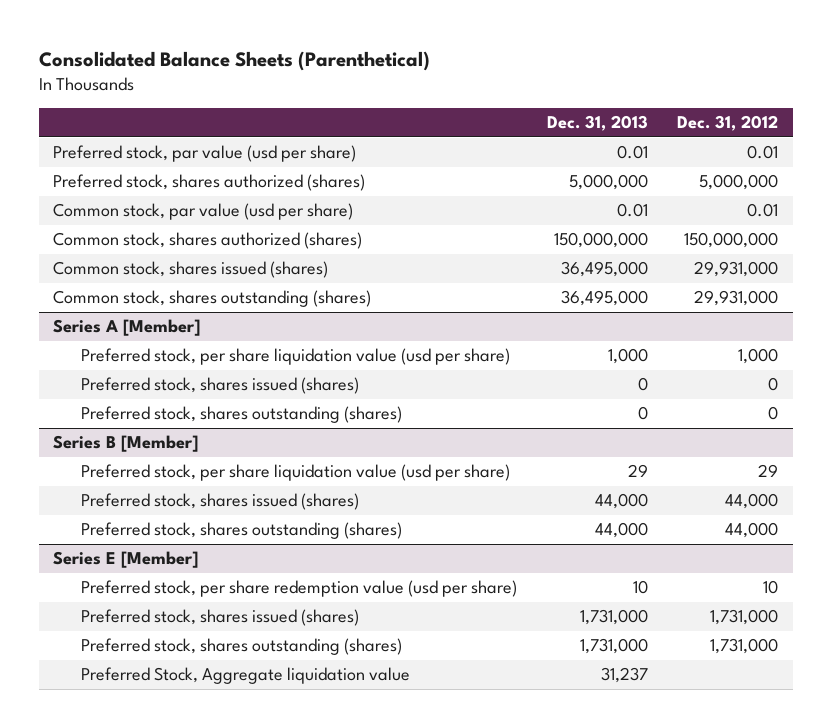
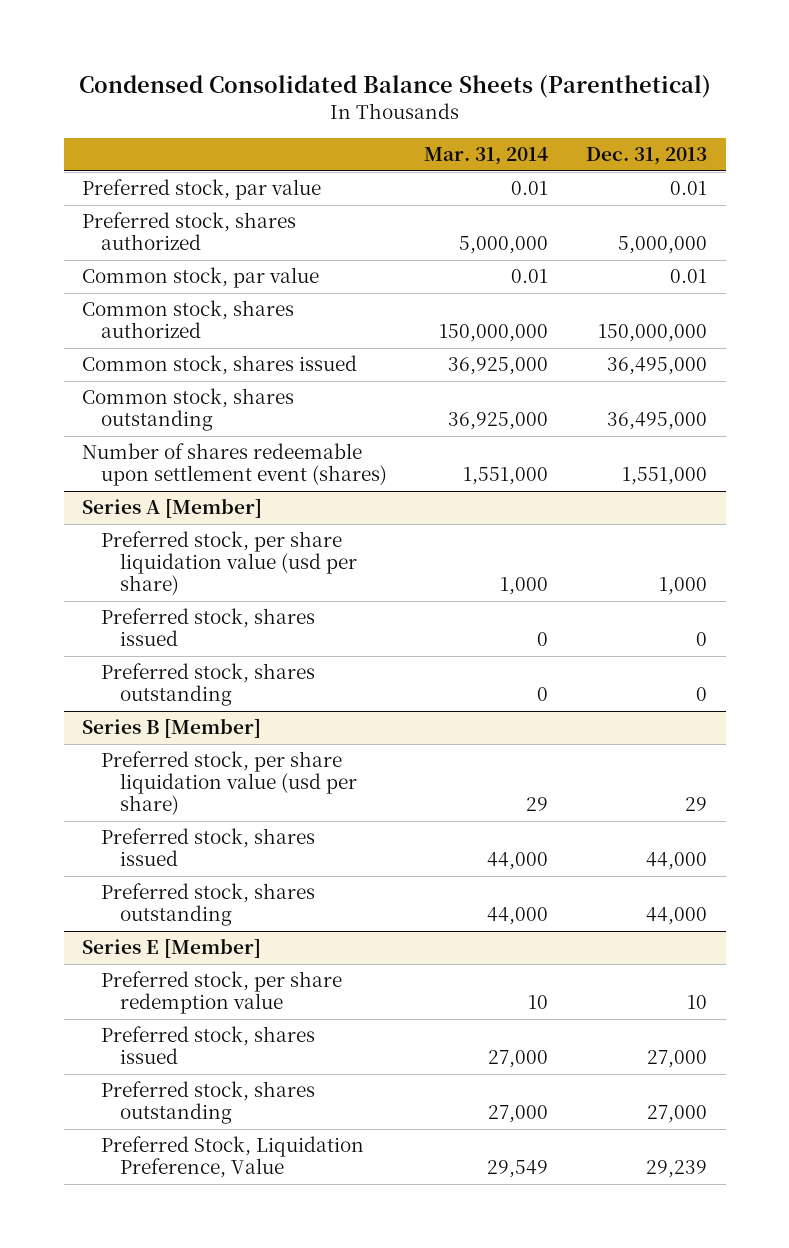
- Consolidated Balance Sheets (Parenthetical)
+ Condensed Consolidated Balance Sheets (Parenthetical)
- | Dec. 31, 2013 | Dec. 31, 2012
+ | Mar. 31, 2014 | Dec. 31, 2013
- Preferred stock, par value (usd per share) | 0.01 | 0.01
- Preferred stock, shares authorized (shares) | 5,000,000 | 5,000,000
- Common stock, par value (usd per share) | 0.01 | 0.01
- Common stock, shares authorized (shares) | 150,000,000 | 150,000,000
- Common stock, shares issued (shares) | 36,495,000 | 29,931,000
- Common stock, shares outstanding (shares) | 36,495,000 | 29,931,000
+ Preferred stock, par value | 0.01 | 0.01
+ Preferred stock, shares authorized | 5,000,000 | 5,000,000
+ Common stock, par value | 0.01 | 0.01
+ Common stock, shares authorized | 150,000,000 | 150,000,000
+ Common stock, shares issued | 36,925,000 | 36,495,000
+ Common stock, shares outstanding | 36,925,000 | 36,495,000
+ Number of shares redeemable upon settlement event (shares) | 1,551,000 | 1,551,000
@ Series A [Member]
- Preferred stock, shares issued (shares) | 0 | 0
- Preferred stock, shares outstanding (shares) | 0 | 0
+ Preferred stock, shares issued | 0 | 0
+ Preferred stock, shares outstanding | 0 | 0
@ Series B [Member]
- Preferred stock, shares issued (shares) | 44,000 | 44,000
- Preferred stock, shares outstanding (shares) | 44,000 | 44,000
+ Preferred stock, shares issued | 44,000 | 44,000
+ Preferred stock, shares outstanding | 44,000 | 44,000
@ Series E [Member]
- Preferred stock, per share redemption value (usd per share) | 10 | 10
- Preferred stock, shares issued (shares) | 1,731,000 | 1,731,000
- Preferred stock, shares outstanding (shares) | 1,731,000 | 1,731,000
- Preferred Stock, Aggregate liquidation value | 31,237 |
+ Preferred stock, per share redemption value | 10 | 10
+ Preferred stock, shares issued | 27,000 | 27,000
+ Preferred stock, shares outstanding | 27,000 | 27,000
+ Preferred Stock, Liquidation Preference, Value | 29,549 | 29,239

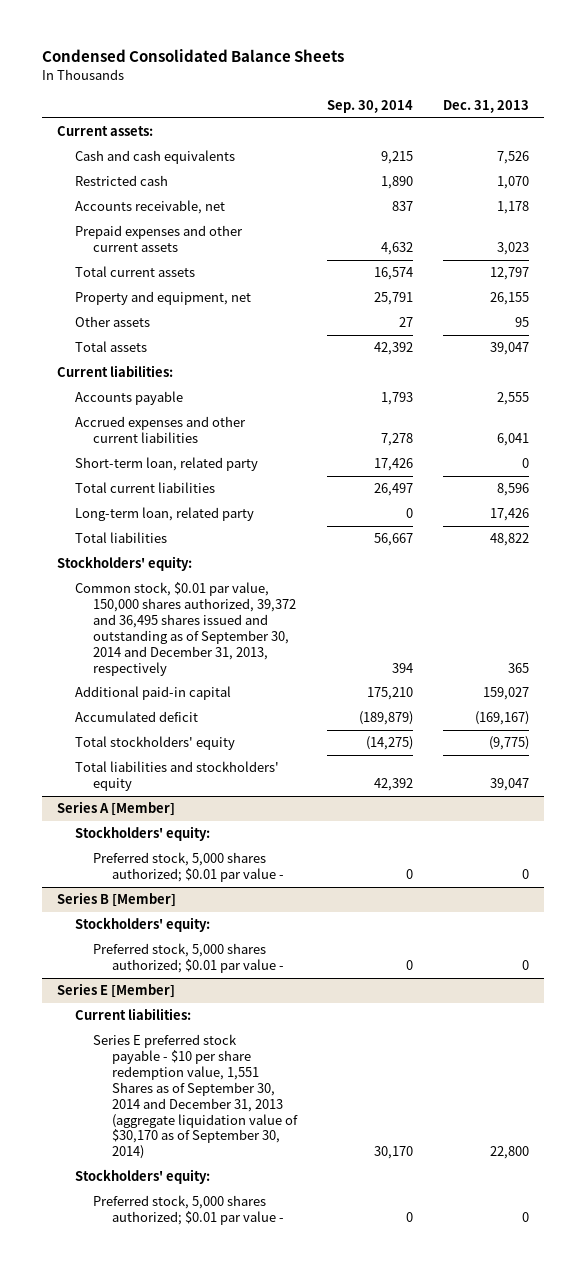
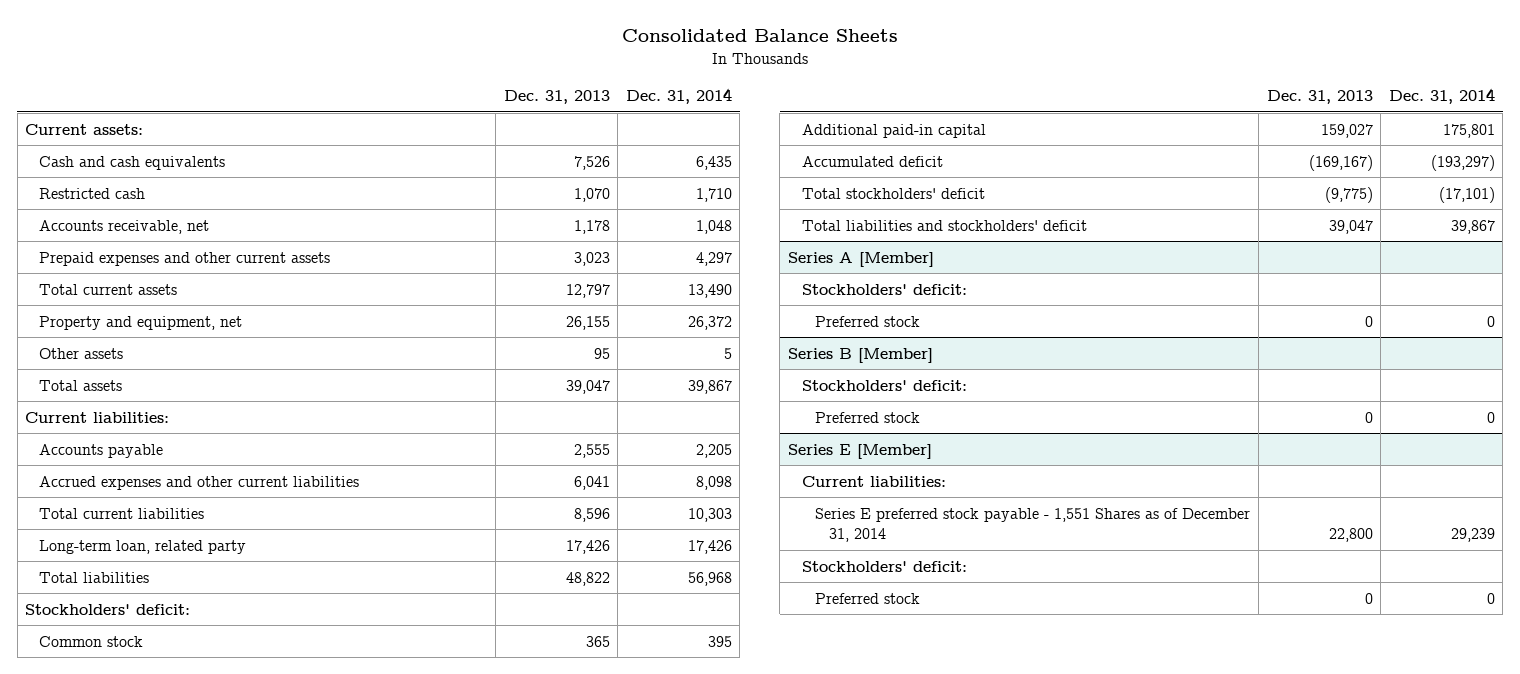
- Condensed Consolidated Balance Sheets
+ Consolidated Balance Sheets
- | Sep. 30, 2014 | Dec. 31, 2013
+ | Dec. 31, 2013 | Dec. 31, 2014
- Short-term loan, related party | 17,426 | 0
- Stockholders' equity:
- Common stock, $0.01 par value, 150,000 shares authorized, 39,372 and 36,495 shares issued and outstanding as of September 30, 2014 and December 31, 2013, respectively | 394 | 365
+ Stockholders' deficit:
+ Common stock | 365 | 395
- Total stockholders' equity | (14,275) | (9,775)
- Total liabilities and stockholders' equity | 42,392 | 39,047
+ Total stockholders' deficit | (9,775) | (17,101)
+ Total liabilities and stockholders' deficit | 39,047 | 39,867
@ Series A [Member]
- Stockholders' equity:
- Preferred stock, 5,000 shares authorized; $0.01 par value - | 0 | 0
+ Stockholders' deficit:
+ Preferred stock | 0 | 0
@ Series B [Member]
- Stockholders' equity:
- Preferred stock, 5,000 shares authorized; $0.01 par value - | 0 | 0
+ Stockholders' deficit:
+ Preferred stock | 0 | 0
@ Series E [Member]
- Series E preferred stock payable - $10 per share redemption value, 1,551 Shares as of September 30, 2014 and December 31, 2013 (aggregate liquidation value of $30,170 as of September 30, 2014) | 30,170 | 22,800
- Stockholders' equity:
- Preferred stock, 5,000 shares authorized; $0.01 par value - | 0 | 0
+ Series E preferred stock payable - 1,551 Shares as of December 31, 2014 | 22,800 | 29,239
+ Stockholders' deficit:
+ Preferred stock | 0 | 0

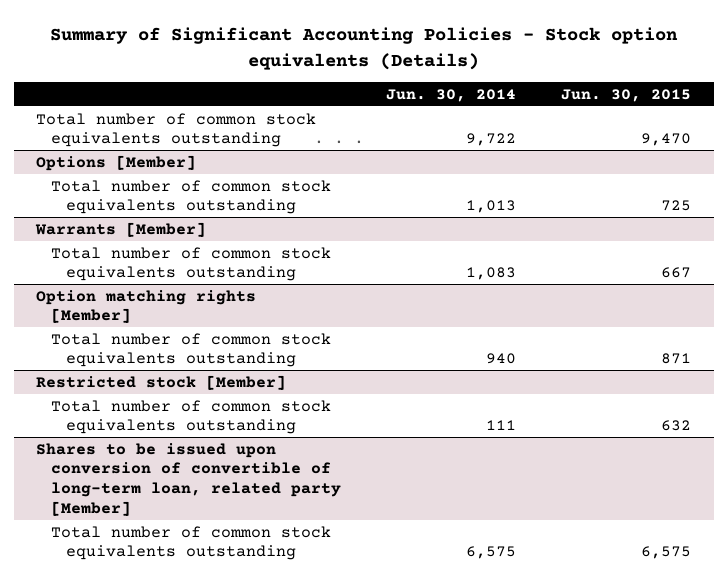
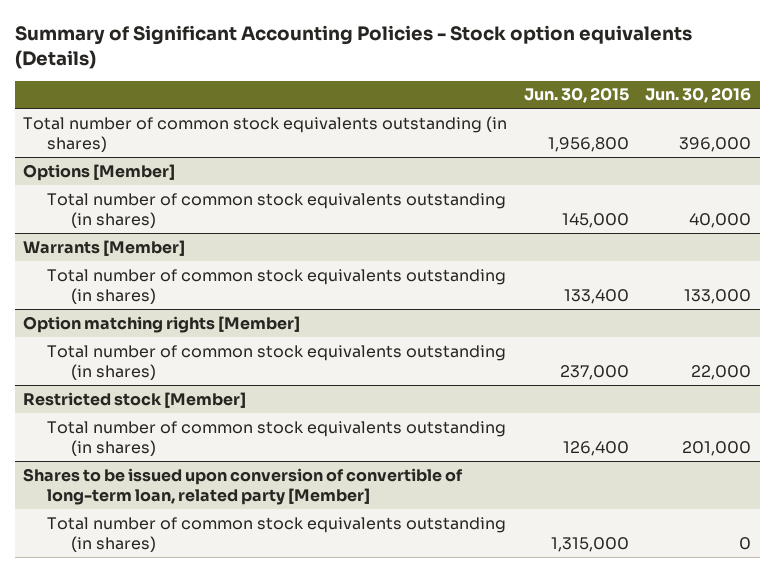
- | Jun. 30, 2014 | Jun. 30, 2015
+ | Jun. 30, 2015 | Jun. 30, 2016
- Total number of common stock equivalents outstanding | 9,722 | 9,470
+ Total number of common stock equivalents outstanding (in shares) | 1,956,800 | 396,000
@ Options [Member]
- Total number of common stock equivalents outstanding | 1,013 | 725
+ Total number of common stock equivalents outstanding (in shares) | 145,000 | 40,000
@ Warrants [Member]
- Total number of common stock equivalents outstanding | 1,083 | 667
+ Total number of common stock equivalents outstanding (in shares) | 133,400 | 133,000
@ Option matching rights [Member]
- Total number of common stock equivalents outstanding | 940 | 871
+ Total number of common stock equivalents outstanding (in shares) | 237,000 | 22,000
@ Restricted stock [Member]
- Total number of common stock equivalents outstanding | 111 | 632
+ Total number of common stock equivalents outstanding (in shares) | 126,400 | 201,000
@ Shares to be issued upon conversion of convertible of long-term loan, related party [Member]
- Total number of common stock equivalents outstanding | 6,575 | 6,575
+ Total number of common stock equivalents outstanding (in shares) | 1,315,000 | 0

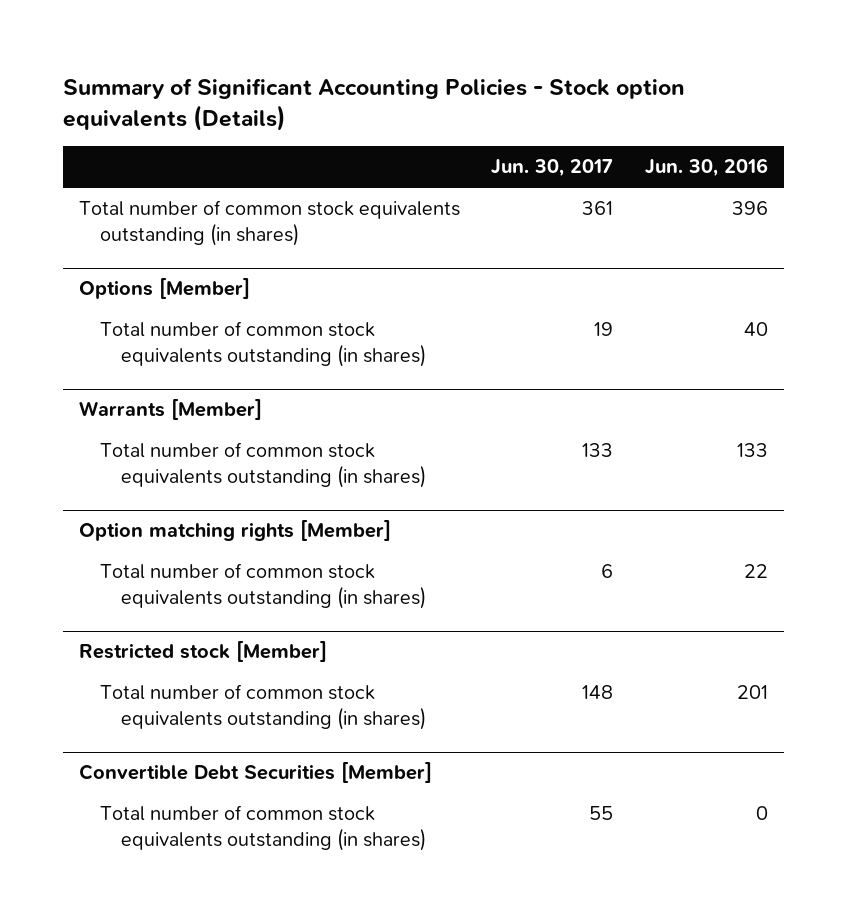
- | Jun. 30, 2015 | Jun. 30, 2016
+ | Jun. 30, 2017 | Jun. 30, 2016
- Total number of common stock equivalents outstanding (in shares) | 1,956,800 | 396,000
+ Total number of common stock equivalents outstanding (in shares) | 361 | 396
@ Options [Member]
- Total number of common stock equivalents outstanding (in shares) | 145,000 | 40,000
+ Total number of common stock equivalents outstanding (in shares) | 19 | 40
@ Warrants [Member]
- Total number of common stock equivalents outstanding (in shares) | 133,400 | 133,000
+ Total number of common stock equivalents outstanding (in shares) | 133 | 133
@ Option matching rights [Member]
- Total number of common stock equivalents outstanding (in shares) | 237,000 | 22,000
+ Total number of common stock equivalents outstanding (in shares) | 6 | 22
@ Restricted stock [Member]
- Total number of common stock equivalents outstanding (in shares) | 126,400 | 201,000
- Shares to be issued upon conversion of convertible of long-term loan, related party [Member]
@ Restricted stock [Member]
+ Total number of common stock equivalents outstanding (in shares) | 148 | 201
+ Convertible Debt Securities [Member]

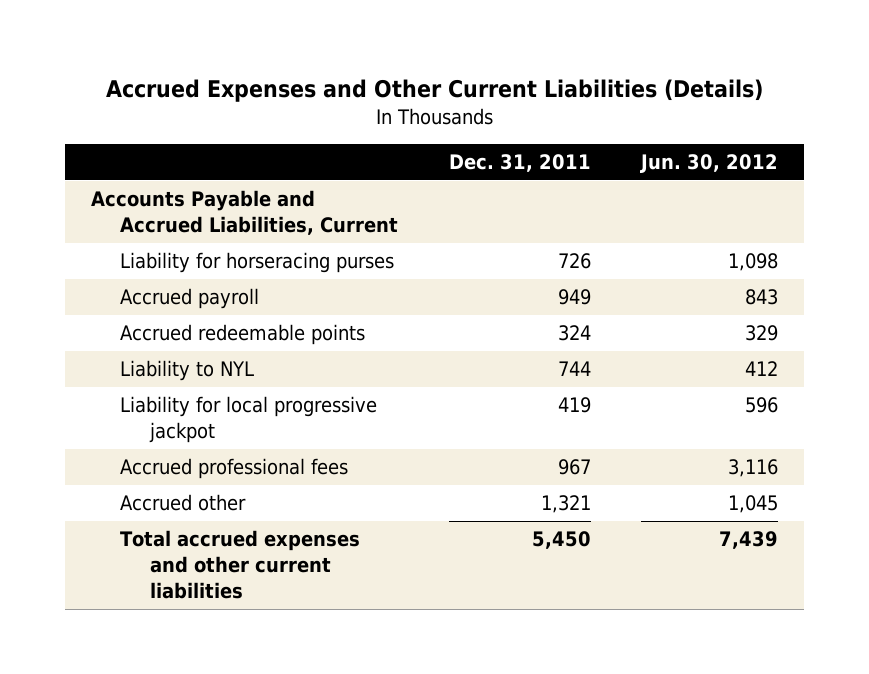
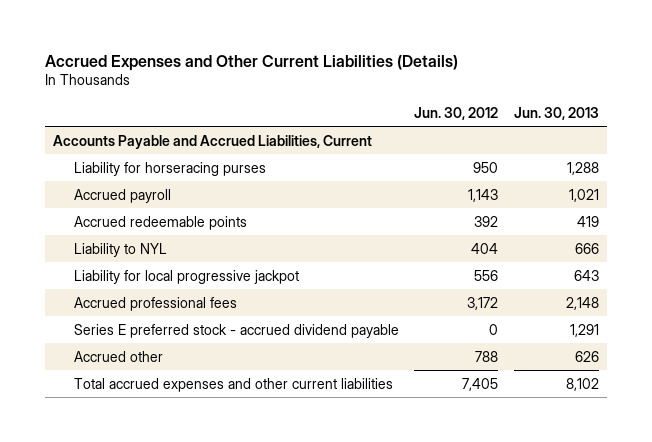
- | Dec. 31, 2011 | Jun. 30, 2012
+ | Jun. 30, 2012 | Jun. 30, 2013
- Liability for horseracing purses | 726 | 1,098
- Accrued payroll | 949 | 843
- Accrued redeemable points | 324 | 329
- Liability to NYL | 744 | 412
- Liability for local progressive jackpot | 419 | 596
- Accrued professional fees | 967 | 3,116
- Accrued other | 1,321 | 1,045
- Total accrued expenses and other current liabilities | 5,450 | 7,439
+ Liability for horseracing purses | 950 | 1,288
+ Accrued payroll | 1,143 | 1,021
+ Accrued redeemable points | 392 | 419
+ Liability to NYL | 404 | 666
+ Liability for local progressive jackpot | 556 | 643
+ Accrued professional fees | 3,172 | 2,148
+ Series E preferred stock - accrued dividend payable | 0 | 1,291
+ Accrued other | 788 | 626
+ Total accrued expenses and other current liabilities | 7,405 | 8,102

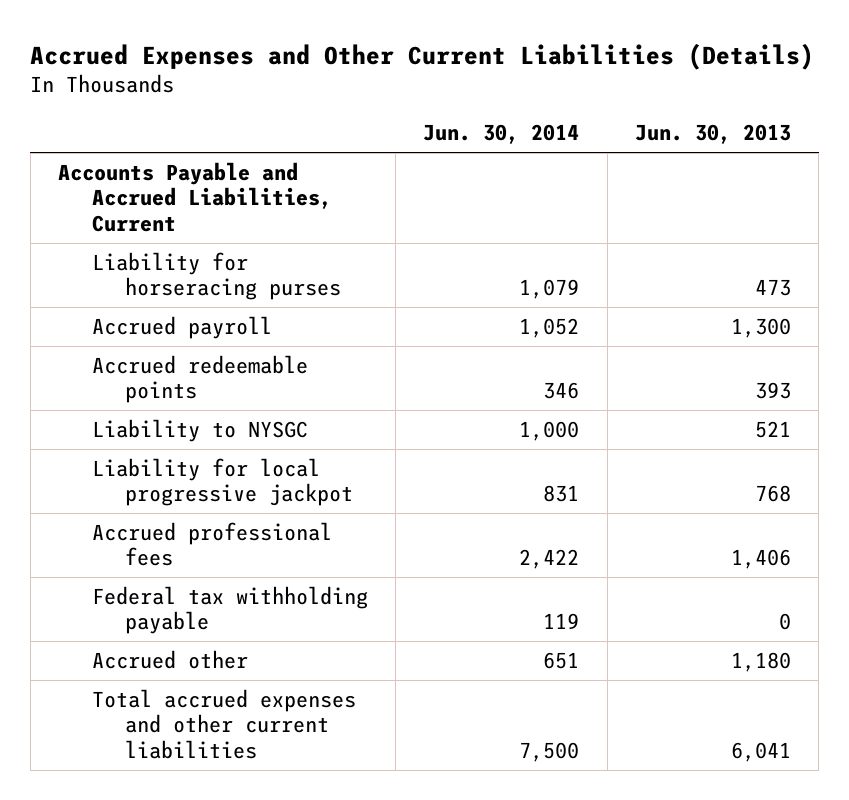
- | Jun. 30, 2012 | Jun. 30, 2013
+ | Jun. 30, 2014 | Jun. 30, 2013
- Liability for horseracing purses | 950 | 1,288
- Accrued payroll | 1,143 | 1,021
- Accrued redeemable points | 392 | 419
- Liability to NYL | 404 | 666
- Liability for local progressive jackpot | 556 | 643
- Accrued professional fees | 3,172 | 2,148
- Series E preferred stock - accrued dividend payable | 0 | 1,291
- Accrued other | 788 | 626
- Total accrued expenses and other current liabilities | 7,405 | 8,102
+ Liability for horseracing purses | 1,079 | 473
+ Accrued payroll | 1,052 | 1,300
+ Accrued redeemable points | 346 | 393
+ Liability to NYSGC | 1,000 | 521
+ Liability for local progressive jackpot | 831 | 768
+ Accrued professional fees | 2,422 | 1,406
+ Federal tax withholding payable | 119 | 0
+ Accrued other | 651 | 1,180
+ Total accrued expenses and other current liabilities | 7,500 | 6,041

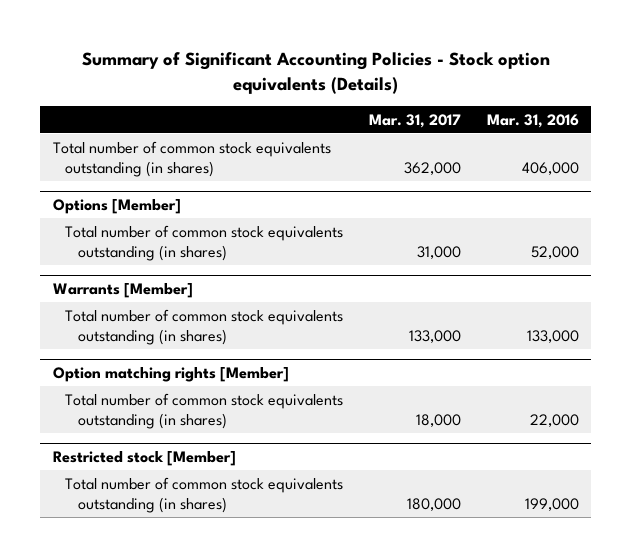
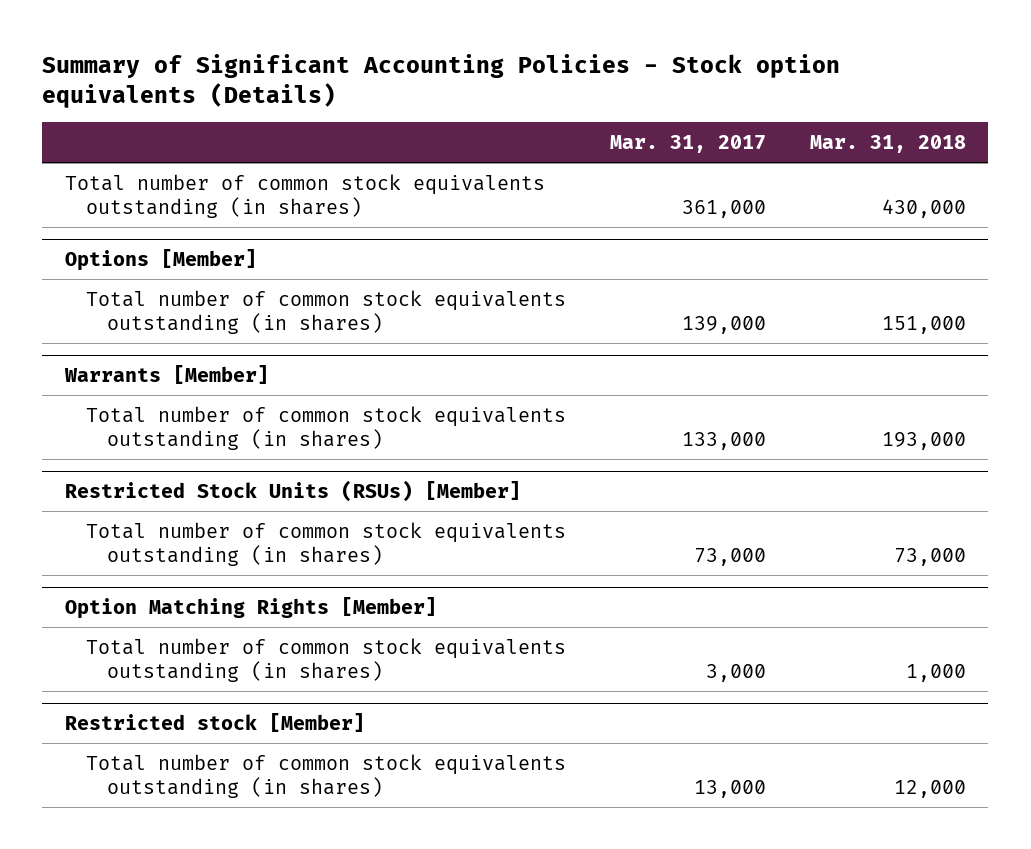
- | Mar. 31, 2017 | Mar. 31, 2016
+ | Mar. 31, 2017 | Mar. 31, 2018
- Total number of common stock equivalents outstanding (in shares) | 362,000 | 406,000
+ Total number of common stock equivalents outstanding (in shares) | 361,000 | 430,000
@ Options [Member]
- Total number of common stock equivalents outstanding (in shares) | 31,000 | 52,000
+ Total number of common stock equivalents outstanding (in shares) | 139,000 | 151,000
- Option matching rights [Member]
- Total number of common stock equivalents outstanding (in shares) | 18,000 | 22,000
+ Restricted Stock Units (RSUs) [Member]
+ Total number of common stock equivalents outstanding (in shares) | 73,000 | 73,000
+ Option Matching Rights [Member]
+ Total number of common stock equivalents outstanding (in shares) | 3,000 | 1,000
@ Restricted stock [Member]
- Total number of common stock equivalents outstanding (in shares) | 180,000 | 199,000
+ Total number of common stock equivalents outstanding (in shares) | 13,000 | 12,000

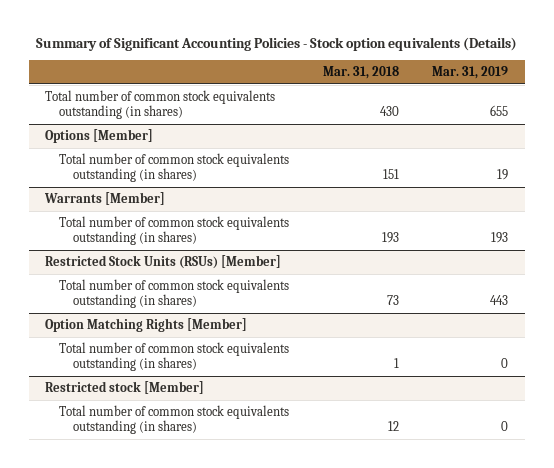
- | Mar. 31, 2017 | Mar. 31, 2018
+ | Mar. 31, 2018 | Mar. 31, 2019
- Total number of common stock equivalents outstanding (in shares) | 361,000 | 430,000
+ Total number of common stock equivalents outstanding (in shares) | 430 | 655
@ Options [Member]
- Total number of common stock equivalents outstanding (in shares) | 139,000 | 151,000
+ Total number of common stock equivalents outstanding (in shares) | 151 | 19
@ Warrants [Member]
- Total number of common stock equivalents outstanding (in shares) | 133,000 | 193,000
+ Total number of common stock equivalents outstanding (in shares) | 193 | 193
@ Restricted Stock Units (RSUs) [Member]
- Total number of common stock equivalents outstanding (in shares) | 73,000 | 73,000
+ Total number of common stock equivalents outstanding (in shares) | 73 | 443
@ Option Matching Rights [Member]
- Total number of common stock equivalents outstanding (in shares) | 3,000 | 1,000
+ Total number of common stock equivalents outstanding (in shares) | 1 | 0
@ Restricted stock [Member]
- Total number of common stock equivalents outstanding (in shares) | 13,000 | 12,000
+ Total number of common stock equivalents outstanding (in shares) | 12 | 0

